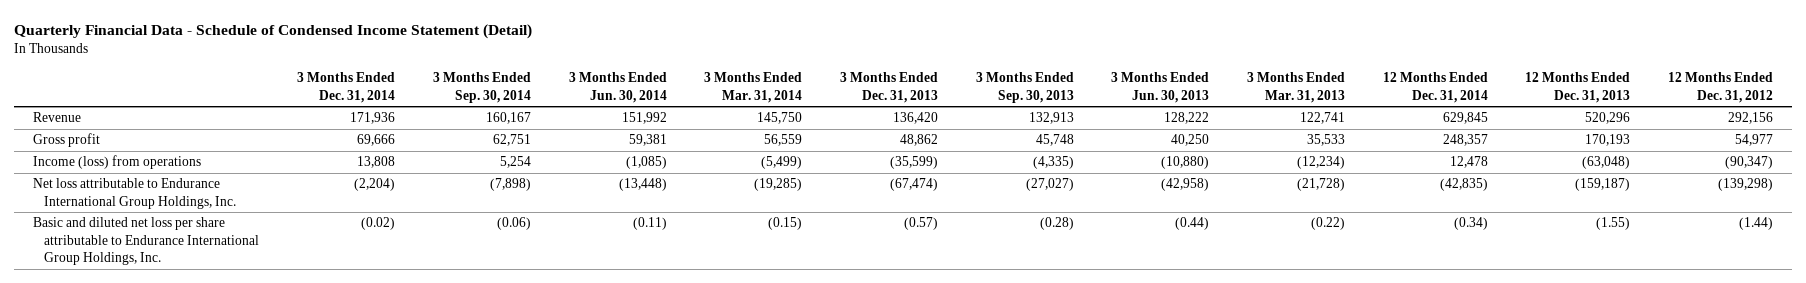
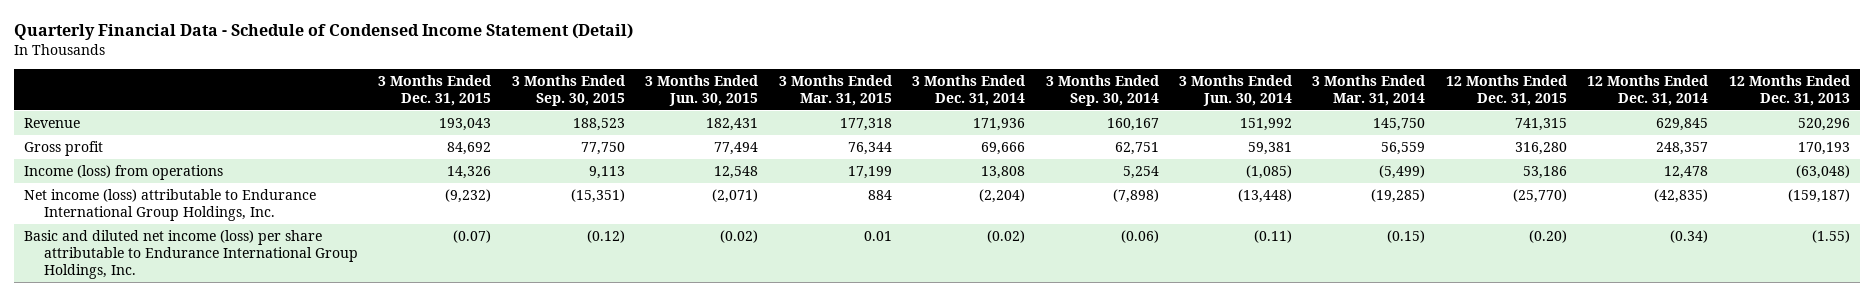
- | 3 Months Ended Dec. 31, 2014 | 3 Months Ended Sep. 30, 2014 | 3 Months Ended Jun. 30, 2014 | 3 Months Ended Mar. 31, 2014 | 3 Months Ended Dec. 31, 2013 | 3 Months Ended Sep. 30, 2013 | 3 Months Ended Jun. 30, 2013 | 3 Months Ended Mar. 31, 2013 | 12 Months Ended Dec. 31, 2014 | 12 Months Ended Dec. 31, 2013 | 12 Months Ended Dec. 31, 2012
+ | 3 Months Ended Dec. 31, 2015 | 3 Months Ended Sep. 30, 2015 | 3 Months Ended Jun. 30, 2015 | 3 Months Ended Mar. 31, 2015 | 3 Months Ended Dec. 31, 2014 | 3 Months Ended Sep. 30, 2014 | 3 Months Ended Jun. 30, 2014 | 3 Months Ended Mar. 31, 2014 | 12 Months Ended Dec. 31, 2015 | 12 Months Ended Dec. 31, 2014 | 12 Months Ended Dec. 31, 2013
- Net loss attributable to Endurance International Group Holdings, Inc. | (2,204) | (7,898) | (13,448) | (19,285) | (67,474) | (27,027) | (42,958) | (21,728) | (42,835) | (159,187) | (139,298)
- Basic and diluted net loss per share attributable to Endurance International Group Holdings, Inc. | (0.02) | (0.06) | (0.11) | (0.15) | (0.57) | (0.28) | (0.44) | (0.22) | (0.34) | (1.55) | (1.44)
+ Net income (loss) attributable to Endurance International Group Holdings, Inc. | (9,232) | (15,351) | (2,071) | 884 | (2,204) | (7,898) | (13,448) | (19,285) | (25,770) | (42,835) | (159,187)
+ Basic and diluted net income (loss) per share attributable to Endurance International Group Holdings, Inc. | (0.07) | (0.12) | (0.02) | 0.01 | (0.02) | (0.06) | (0.11) | (0.15) | (0.20) | (0.34) | (1.55)

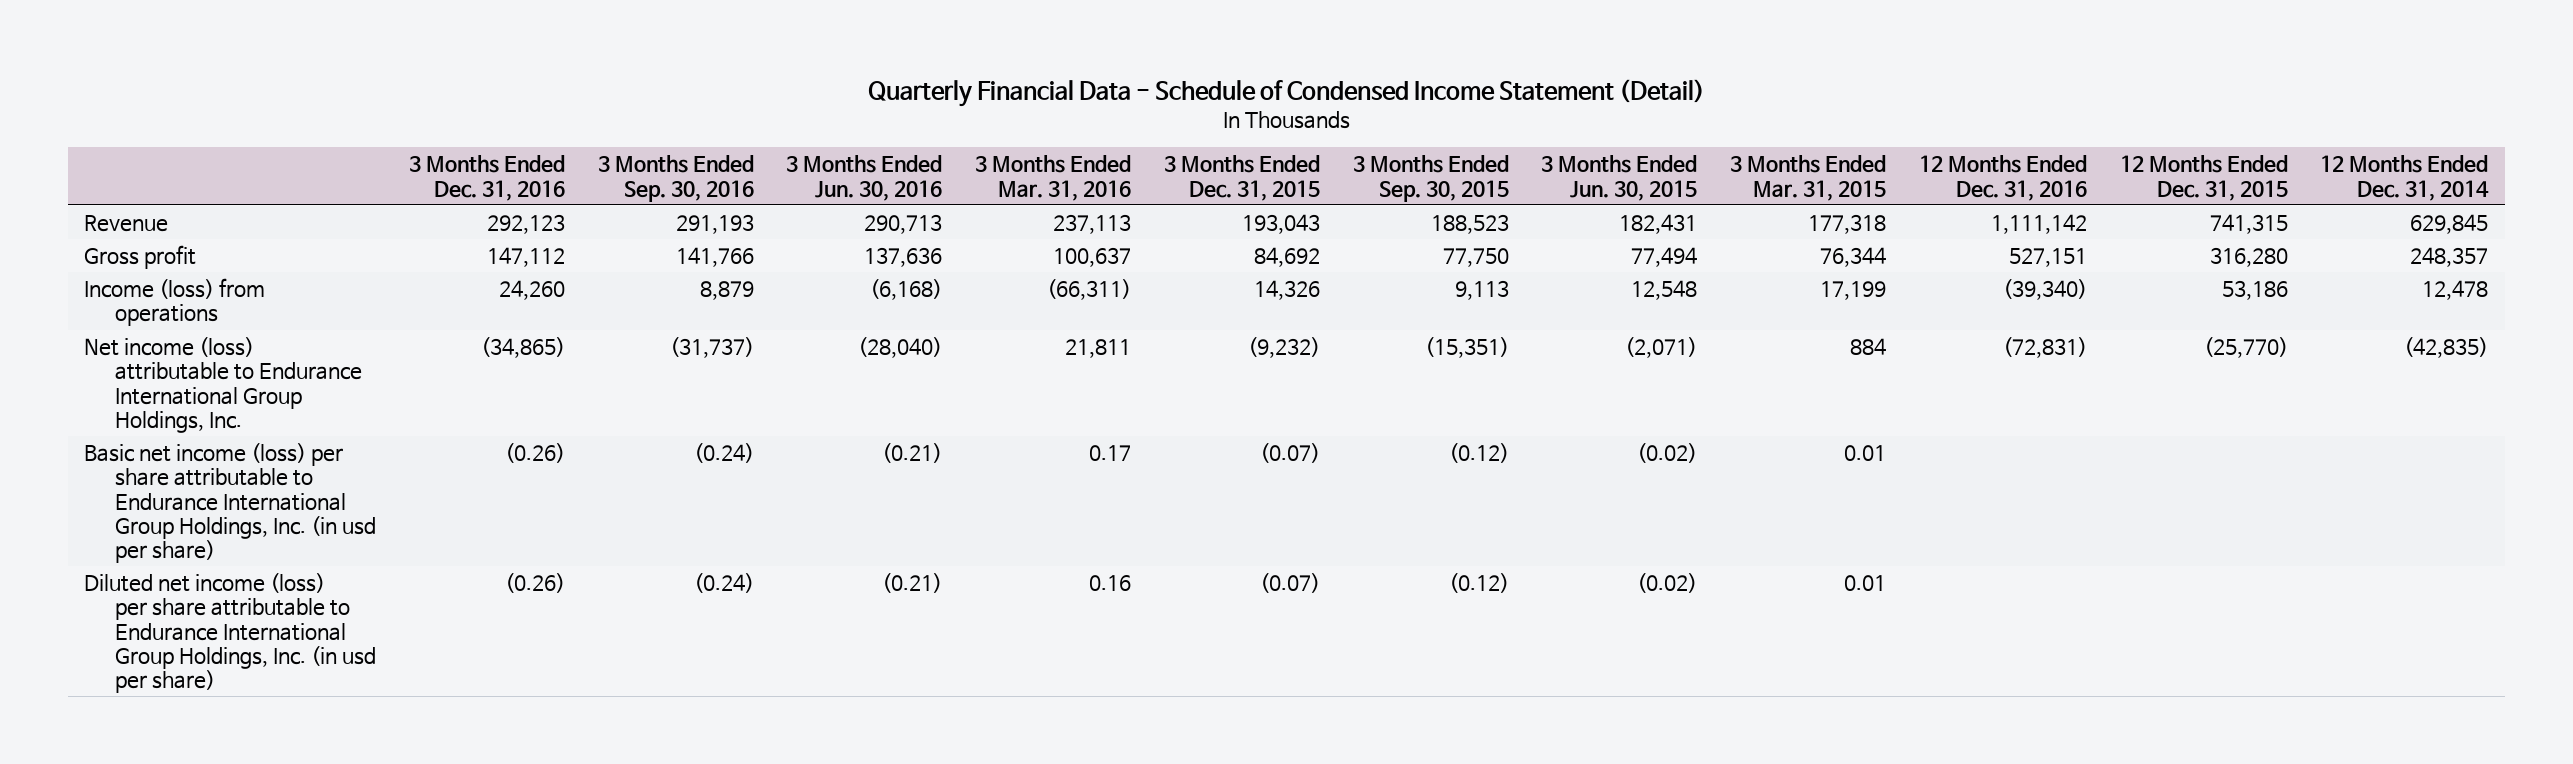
- | 3 Months Ended Dec. 31, 2015 | 3 Months Ended Sep. 30, 2015 | 3 Months Ended Jun. 30, 2015 | 3 Months Ended Mar. 31, 2015 | 3 Months Ended Dec. 31, 2014 | 3 Months Ended Sep. 30, 2014 | 3 Months Ended Jun. 30, 2014 | 3 Months Ended Mar. 31, 2014 | 12 Months Ended Dec. 31, 2015 | 12 Months Ended Dec. 31, 2014 | 12 Months Ended Dec. 31, 2013
+ | 3 Months Ended Dec. 31, 2016 | 3 Months Ended Sep. 30, 2016 | 3 Months Ended Jun. 30, 2016 | 3 Months Ended Mar. 31, 2016 | 3 Months Ended Dec. 31, 2015 | 3 Months Ended Sep. 30, 2015 | 3 Months Ended Jun. 30, 2015 | 3 Months Ended Mar. 31, 2015 | 12 Months Ended Dec. 31, 2016 | 12 Months Ended Dec. 31, 2015 | 12 Months Ended Dec. 31, 2014
- Basic and diluted net income (loss) per share attributable to Endurance International Group Holdings, Inc. | (0.07) | (0.12) | (0.02) | 0.01 | (0.02) | (0.06) | (0.11) | (0.15) | (0.20) | (0.34) | (1.55)
+ Basic net income (loss) per share attributable to Endurance International Group Holdings, Inc. (in usd per share) | (0.26) | (0.24) | (0.21) | 0.17 | (0.07) | (0.12) | (0.02) | 0.01 | | |
+ Diluted net income (loss) per share attributable to Endurance International Group Holdings, Inc. (in usd per share) | (0.26) | (0.24) | (0.21) | 0.16 | (0.07) | (0.12) | (0.02) | 0.01 | | |

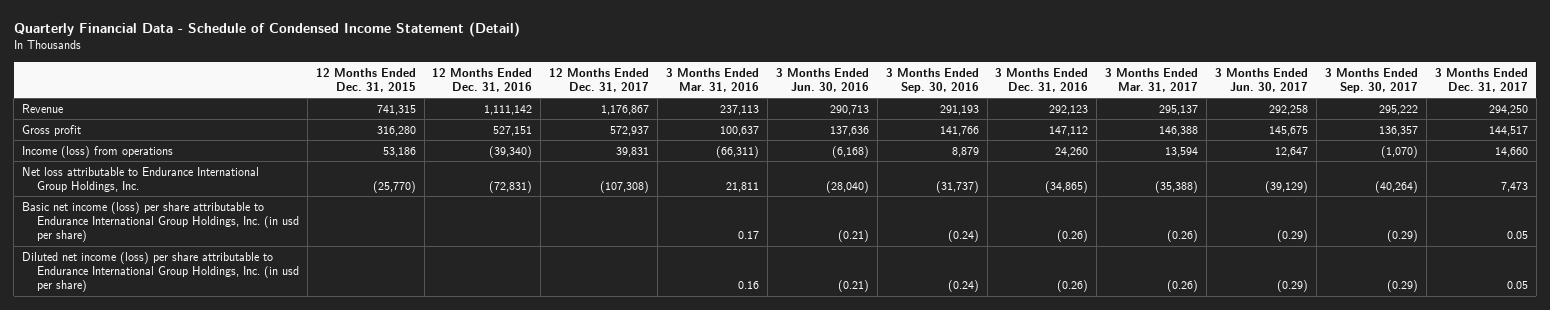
- | 3 Months Ended Dec. 31, 2016 | 3 Months Ended Sep. 30, 2016 | 3 Months Ended Jun. 30, 2016 | 3 Months Ended Mar. 31, 2016 | 3 Months Ended Dec. 31, 2015 | 3 Months Ended Sep. 30, 2015 | 3 Months Ended Jun. 30, 2015 | 3 Months Ended Mar. 31, 2015 | 12 Months Ended Dec. 31, 2016 | 12 Months Ended Dec. 31, 2015 | 12 Months Ended Dec. 31, 2014
+ | 12 Months Ended Dec. 31, 2015 | 12 Months Ended Dec. 31, 2016 | 12 Months Ended Dec. 31, 2017 | 3 Months Ended Mar. 31, 2016 | 3 Months Ended Jun. 30, 2016 | 3 Months Ended Sep. 30, 2016 | 3 Months Ended Dec. 31, 2016 | 3 Months Ended Mar. 31, 2017 | 3 Months Ended Jun. 30, 2017 | 3 Months Ended Sep. 30, 2017 | 3 Months Ended Dec. 31, 2017
- Net income (loss) attributable to Endurance International Group Holdings, Inc. | (34,865) | (31,737) | (28,040) | 21,811 | (9,232) | (15,351) | (2,071) | 884 | (72,831) | (25,770) | (42,835)
+ Net loss attributable to Endurance International Group Holdings, Inc. | (25,770) | (72,831) | (107,308) | 21,811 | (28,040) | (31,737) | (34,865) | (35,388) | (39,129) | (40,264) | 7,473

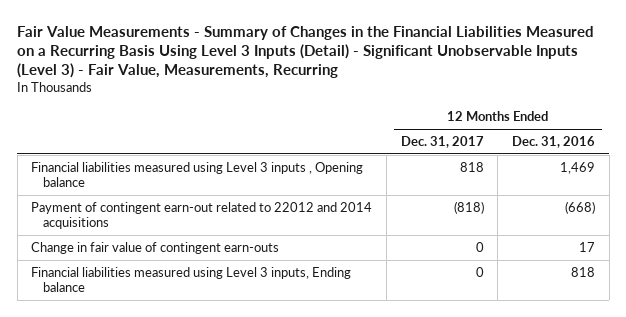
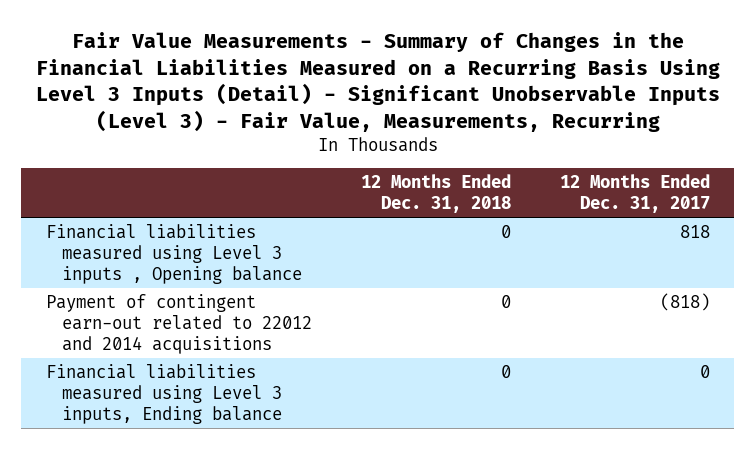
- | 12 Months Ended Dec. 31, 2017 | 12 Months Ended Dec. 31, 2016
+ | 12 Months Ended Dec. 31, 2018 | 12 Months Ended Dec. 31, 2017
- Change in fair value of contingent earn-outs | 0 | 17

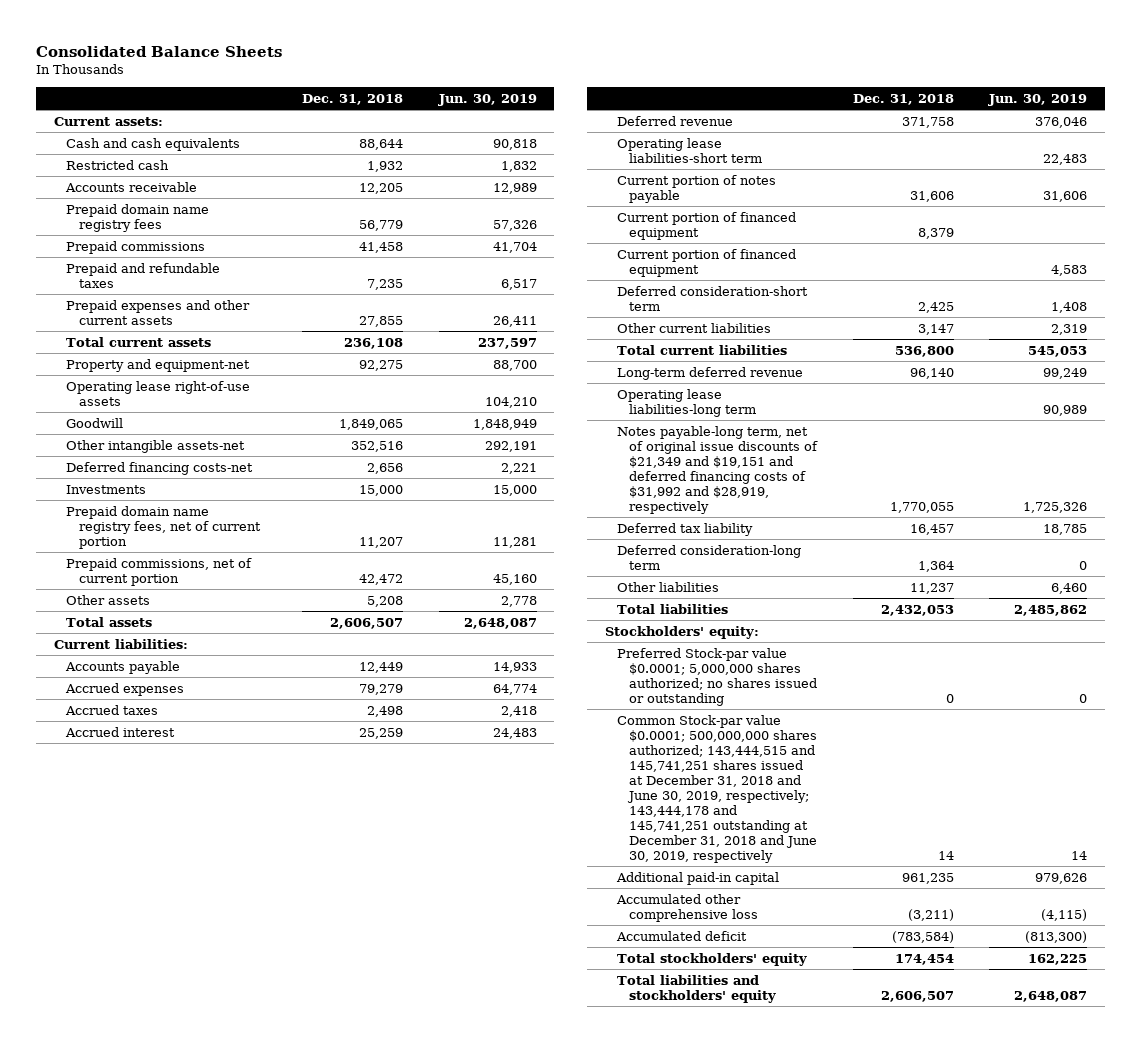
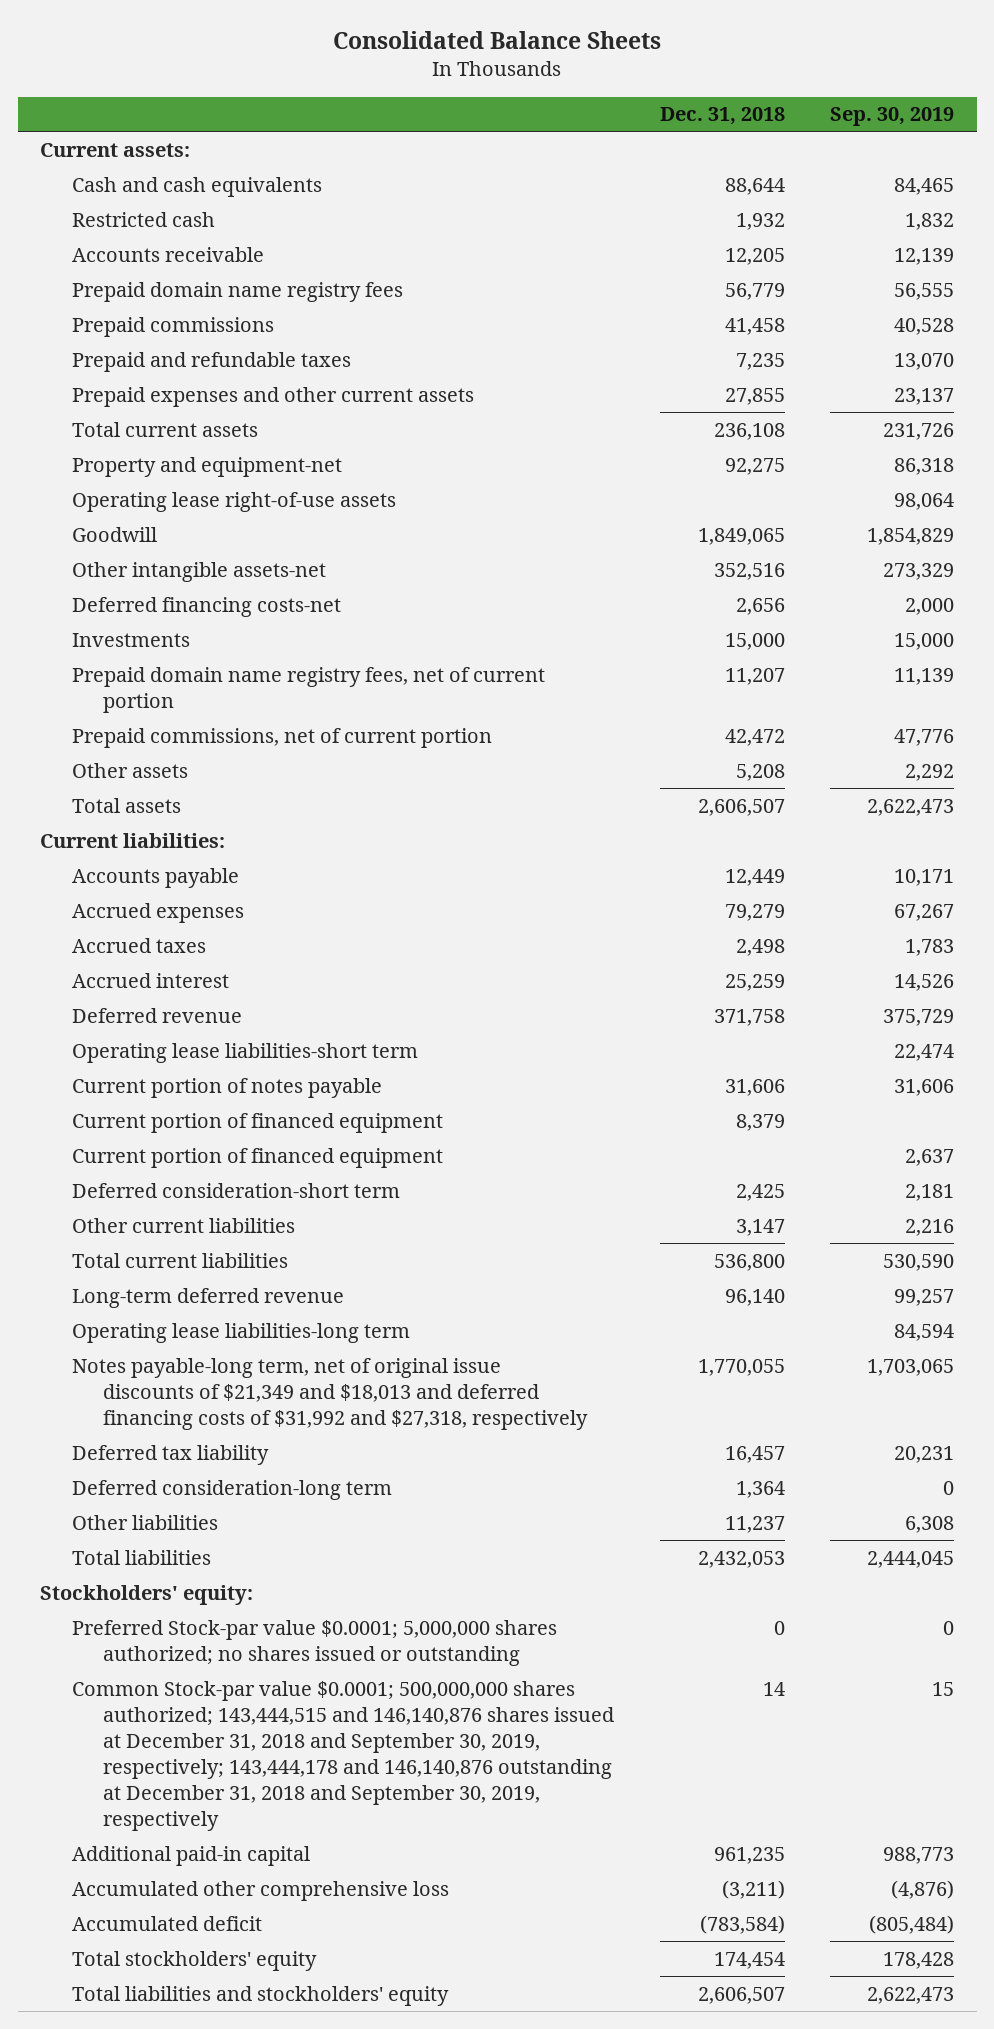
- | Dec. 31, 2018 | Jun. 30, 2019
+ | Dec. 31, 2018 | Sep. 30, 2019
- Notes payable-long term, net of original issue discounts of $21,349 and $19,151 and deferred financing costs of $31,992 and $28,919, respectively | 1,770,055 | 1,725,326
+ Notes payable-long term, net of original issue discounts of $21,349 and $18,013 and deferred financing costs of $31,992 and $27,318, respectively | 1,770,055 | 1,703,065
- Common Stock-par value $0.0001; 500,000,000 shares authorized; 143,444,515 and 145,741,251 shares issued at December 31, 2018 and June 30, 2019, respectively; 143,444,178 and 145,741,251 outstanding at December 31, 2018 and June 30, 2019, respectively | 14 | 14
+ Common Stock-par value $0.0001; 500,000,000 shares authorized; 143,444,515 and 146,140,876 shares issued at December 31, 2018 and September 30, 2019, respectively; 143,444,178 and 146,140,876 outstanding at December 31, 2018 and September 30, 2019, respectively | 14 | 15

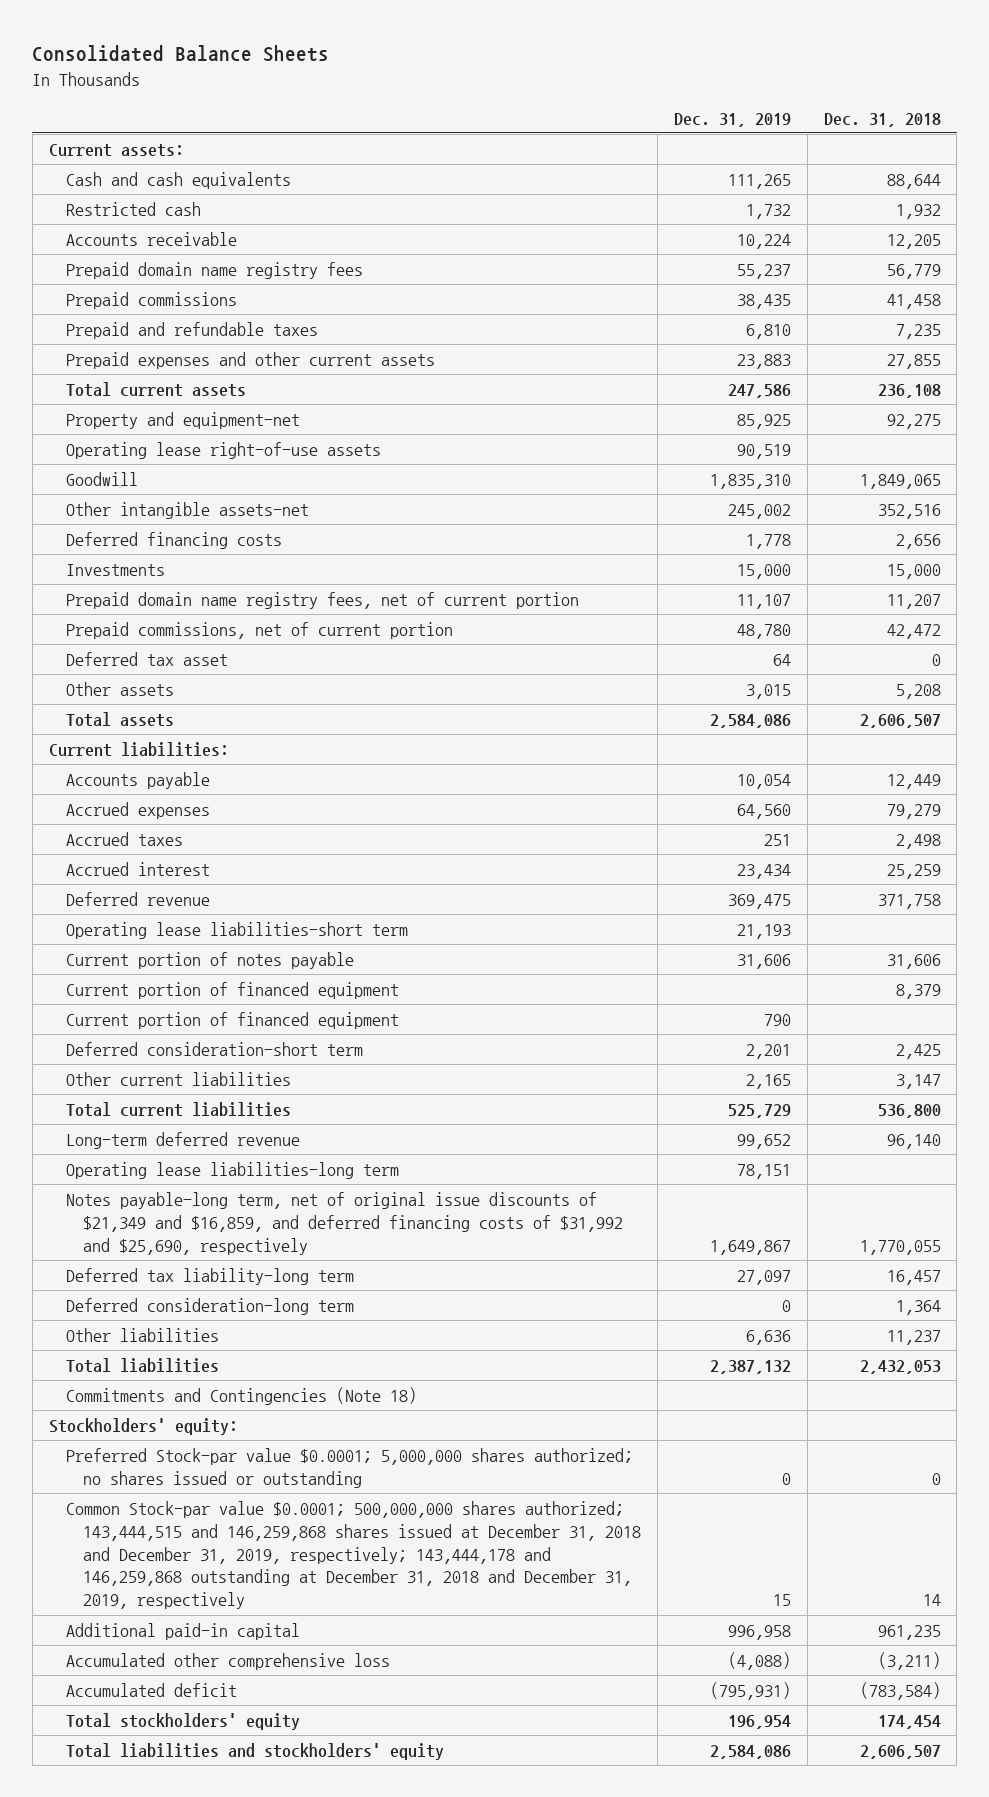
- | Dec. 31, 2018 | Sep. 30, 2019
+ | Dec. 31, 2019 | Dec. 31, 2018
- Deferred financing costs-net | 2,656 | 2,000
+ Deferred financing costs | 1,778 | 2,656
+ Deferred tax asset | 64 | 0
- Notes payable-long term, net of original issue discounts of $21,349 and $18,013 and deferred financing costs of $31,992 and $27,318, respectively | 1,770,055 | 1,703,065
- Deferred tax liability | 16,457 | 20,231
+ Notes payable-long term, net of original issue discounts of $21,349 and $16,859, and deferred financing costs of $31,992 and $25,690, respectively | 1,649,867 | 1,770,055
+ Deferred tax liability-long term | 27,097 | 16,457
+ Commitments and Contingencies (Note 18)
- Common Stock-par value $0.0001; 500,000,000 shares authorized; 143,444,515 and 146,140,876 shares issued at December 31, 2018 and September 30, 2019, respectively; 143,444,178 and 146,140,876 outstanding at December 31, 2018 and September 30, 2019, respectively | 14 | 15
+ Common Stock-par value $0.0001; 500,000,000 shares authorized; 143,444,515 and 146,259,868 shares issued at December 31, 2018 and December 31, 2019, respectively; 143,444,178 and 146,259,868 outstanding at December 31, 2018 and December 31, 2019, respectively | 15 | 14

